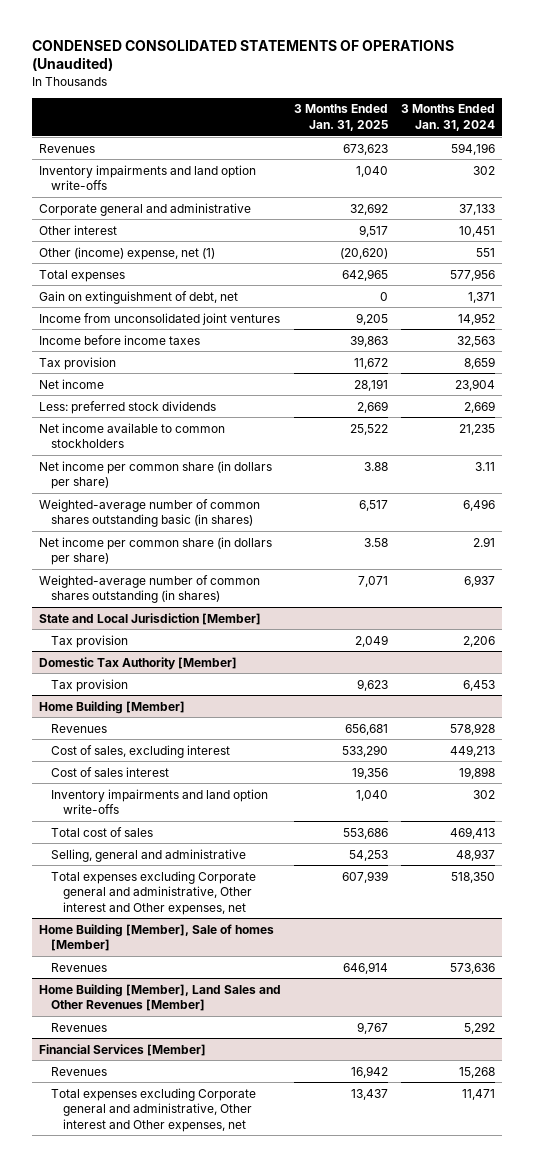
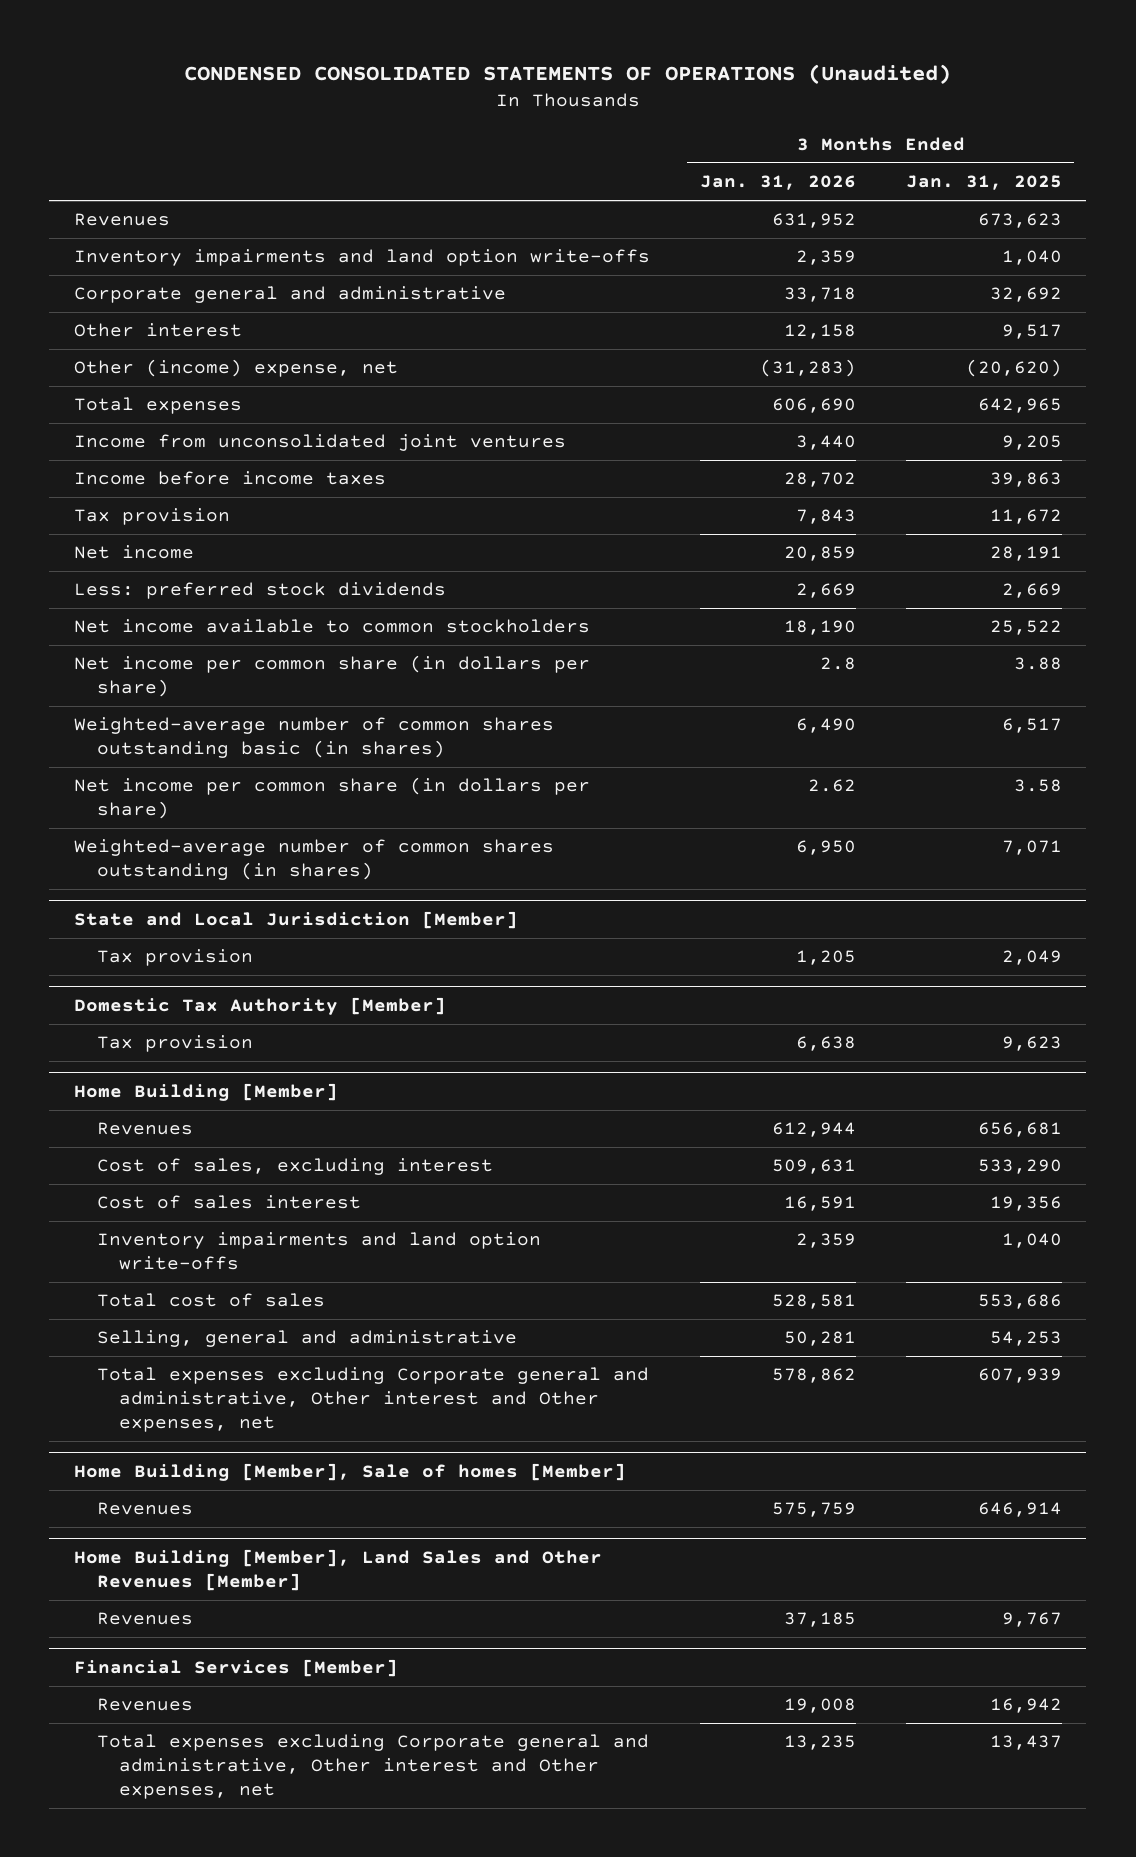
- | 3 Months Ended Jan. 31, 2025 | 3 Months Ended Jan. 31, 2024
+ | 3 Months Ended Jan. 31, 2026 | 3 Months Ended Jan. 31, 2025
- Other (income) expense, net (1) | (20,620) | 551
+ Other (income) expense, net | (31,283) | (20,620)
- Gain on extinguishment of debt, net | 0 | 1,371

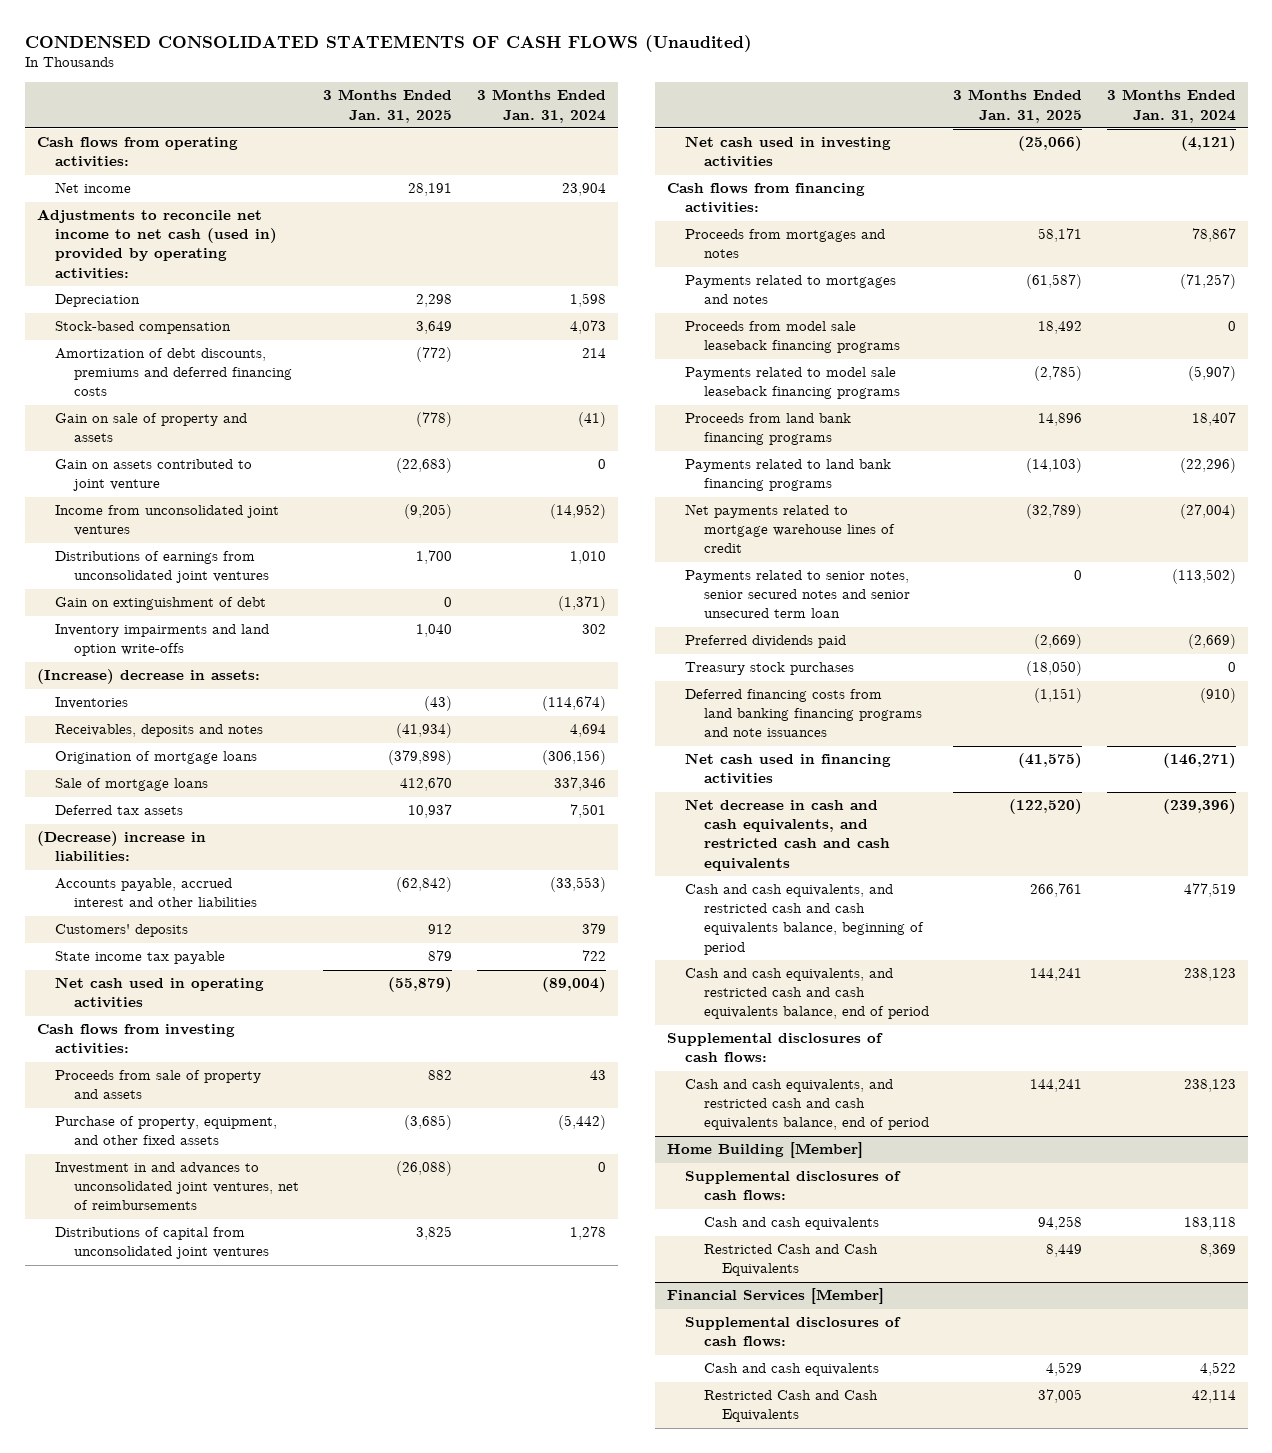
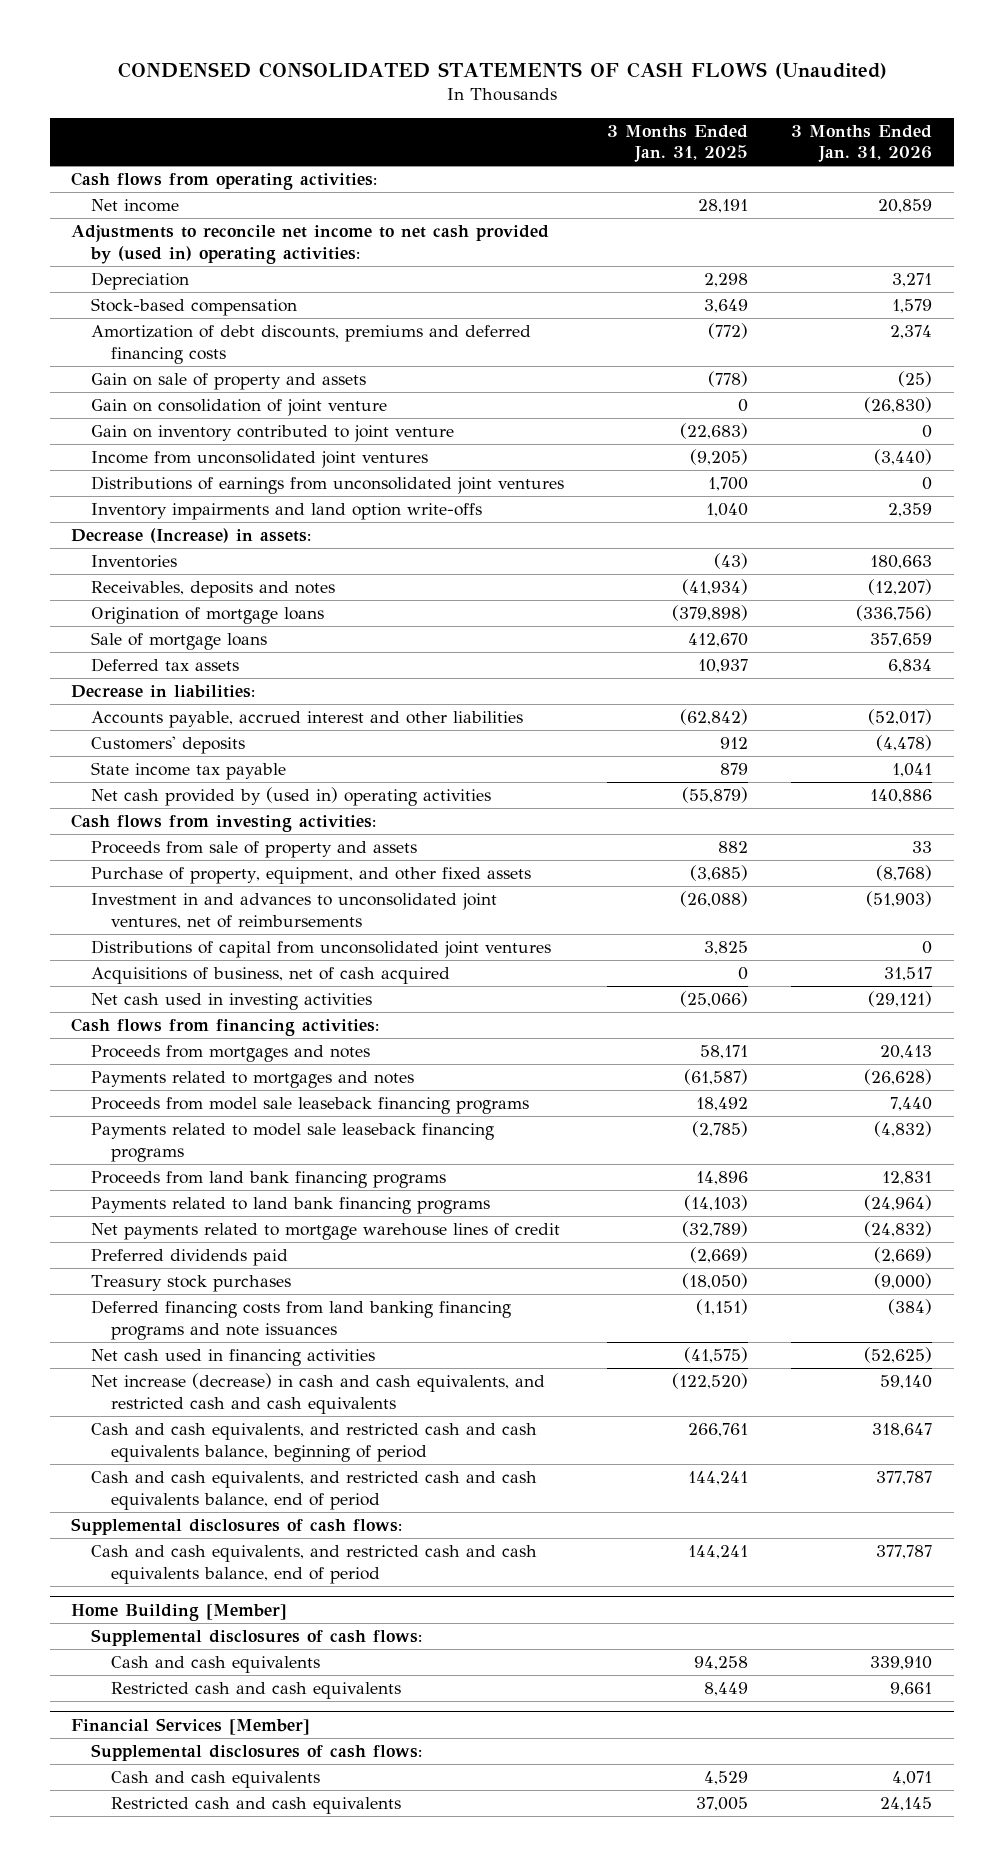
- | 3 Months Ended Jan. 31, 2025 | 3 Months Ended Jan. 31, 2024
+ | 3 Months Ended Jan. 31, 2025 | 3 Months Ended Jan. 31, 2026
- Adjustments to reconcile net income to net cash (used in) provided by operating activities:
+ Adjustments to reconcile net income to net cash provided by (used in) operating activities:
- Gain on assets contributed to joint venture | (22,683) | 0
+ Gain on consolidation of joint venture | 0 | (26,830)
+ Gain on inventory contributed to joint venture | (22,683) | 0
- Gain on extinguishment of debt | 0 | (1,371)
- (Increase) decrease in assets:
+ Decrease (Increase) in assets:
- (Decrease) increase in liabilities:
+ Decrease in liabilities:
- Net cash used in operating activities | (55,879) | (89,004)
+ Net cash provided by (used in) operating activities | (55,879) | 140,886
+ Acquisitions of business, net of cash acquired | 0 | 31,517
- Payments related to senior notes, senior secured notes and senior unsecured term loan | 0 | (113,502)
- Net decrease in cash and cash equivalents, and restricted cash and cash equivalents | (122,520) | (239,396)
+ Net increase (decrease) in cash and cash equivalents, and restricted cash and cash equivalents | (122,520) | 59,140
@ Home Building [Member]
- Restricted Cash and Cash Equivalents | 8,449 | 8,369
+ Restricted cash and cash equivalents | 8,449 | 9,661
@ Financial Services [Member]
- Restricted Cash and Cash Equivalents | 37,005 | 42,114
+ Restricted cash and cash equivalents | 37,005 | 24,145

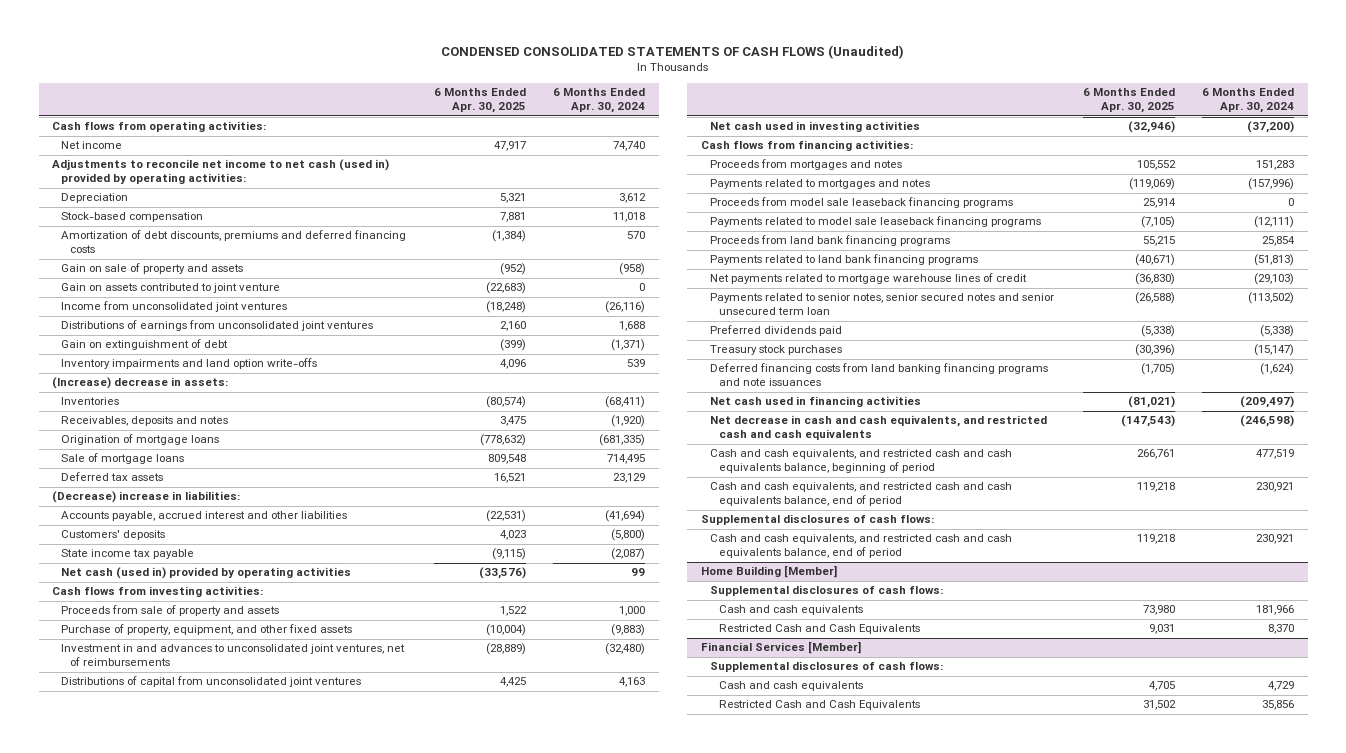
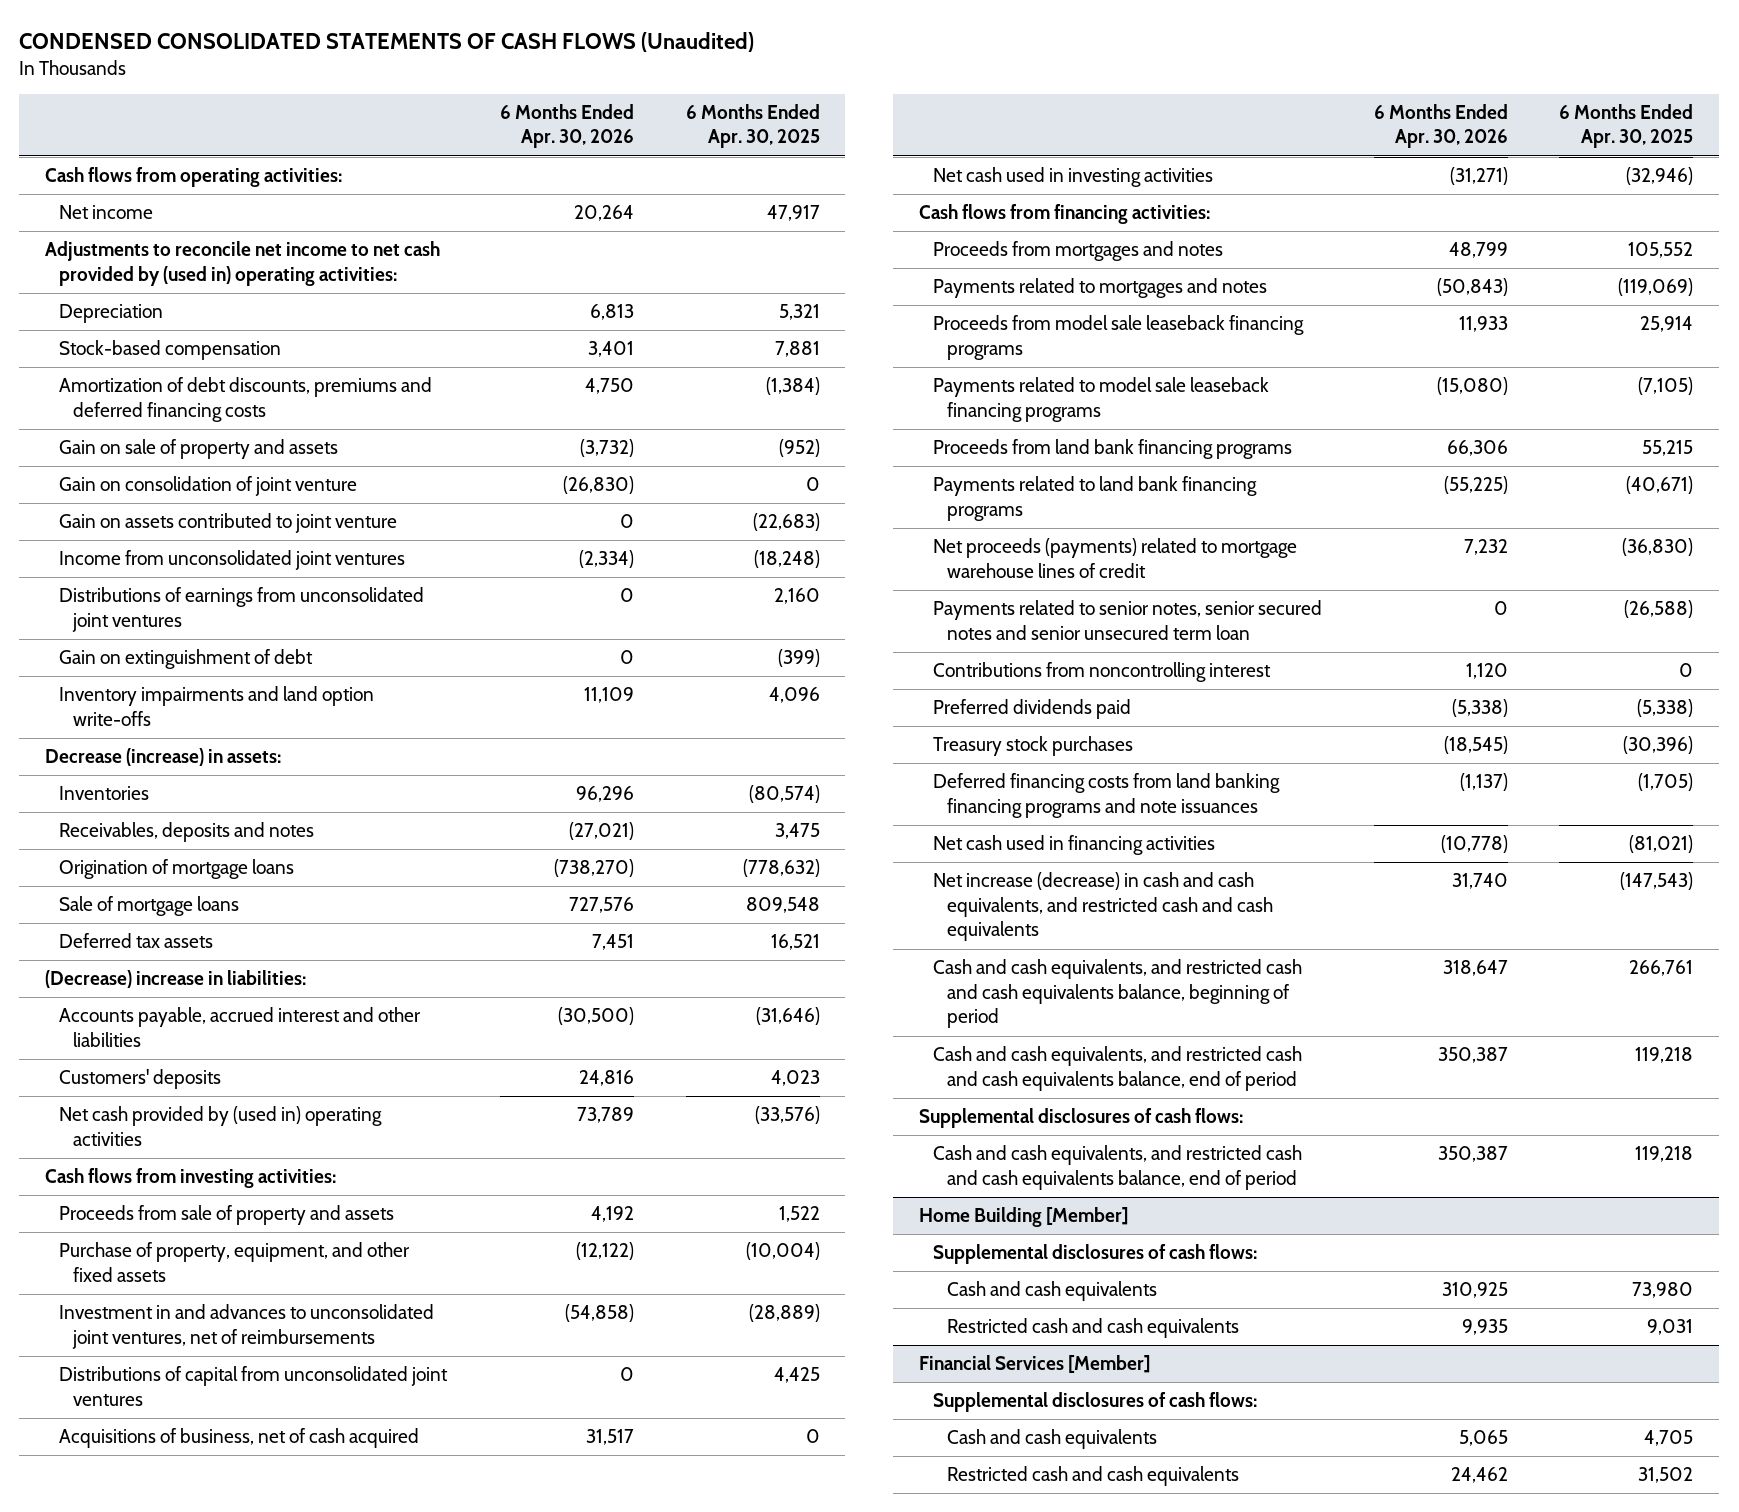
- | 6 Months Ended Apr. 30, 2025 | 6 Months Ended Apr. 30, 2024
+ | 6 Months Ended Apr. 30, 2026 | 6 Months Ended Apr. 30, 2025
- Adjustments to reconcile net income to net cash (used in) provided by operating activities:
+ Adjustments to reconcile net income to net cash provided by (used in) operating activities:
+ Gain on consolidation of joint venture | (26,830) | 0
- (Increase) decrease in assets:
+ Decrease (increase) in assets:
- Accounts payable, accrued interest and other liabilities | (22,531) | (41,694)
+ Accounts payable, accrued interest and other liabilities | (30,500) | (31,646)
- State income tax payable | (9,115) | (2,087)
- Net cash (used in) provided by operating activities | (33,576) | 99
+ Net cash provided by (used in) operating activities | 73,789 | (33,576)
+ Acquisitions of business, net of cash acquired | 31,517 | 0
- Net payments related to mortgage warehouse lines of credit | (36,830) | (29,103)
+ Net proceeds (payments) related to mortgage warehouse lines of credit | 7,232 | (36,830)
+ Contributions from noncontrolling interest | 1,120 | 0
- Net decrease in cash and cash equivalents, and restricted cash and cash equivalents | (147,543) | (246,598)
+ Net increase (decrease) in cash and cash equivalents, and restricted cash and cash equivalents | 31,740 | (147,543)
@ Home Building [Member]
- Restricted Cash and Cash Equivalents | 9,031 | 8,370
+ Restricted cash and cash equivalents | 9,935 | 9,031
@ Financial Services [Member]
- Restricted Cash and Cash Equivalents | 31,502 | 35,856
+ Restricted cash and cash equivalents | 24,462 | 31,502

